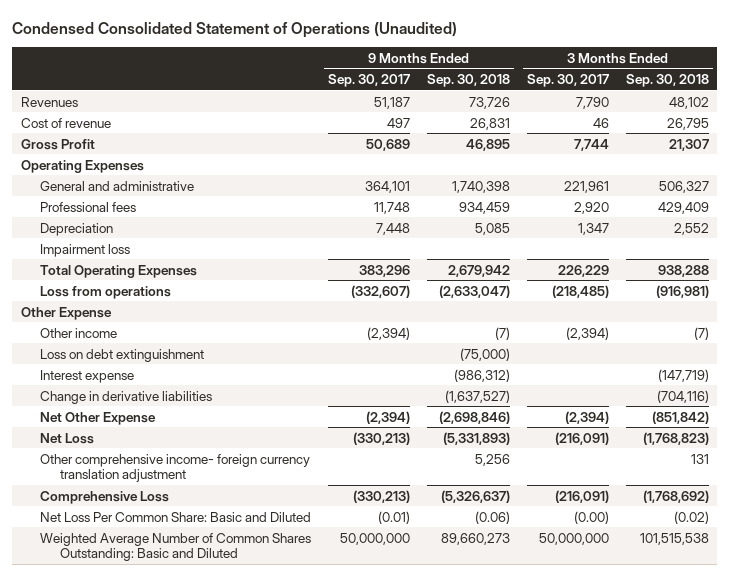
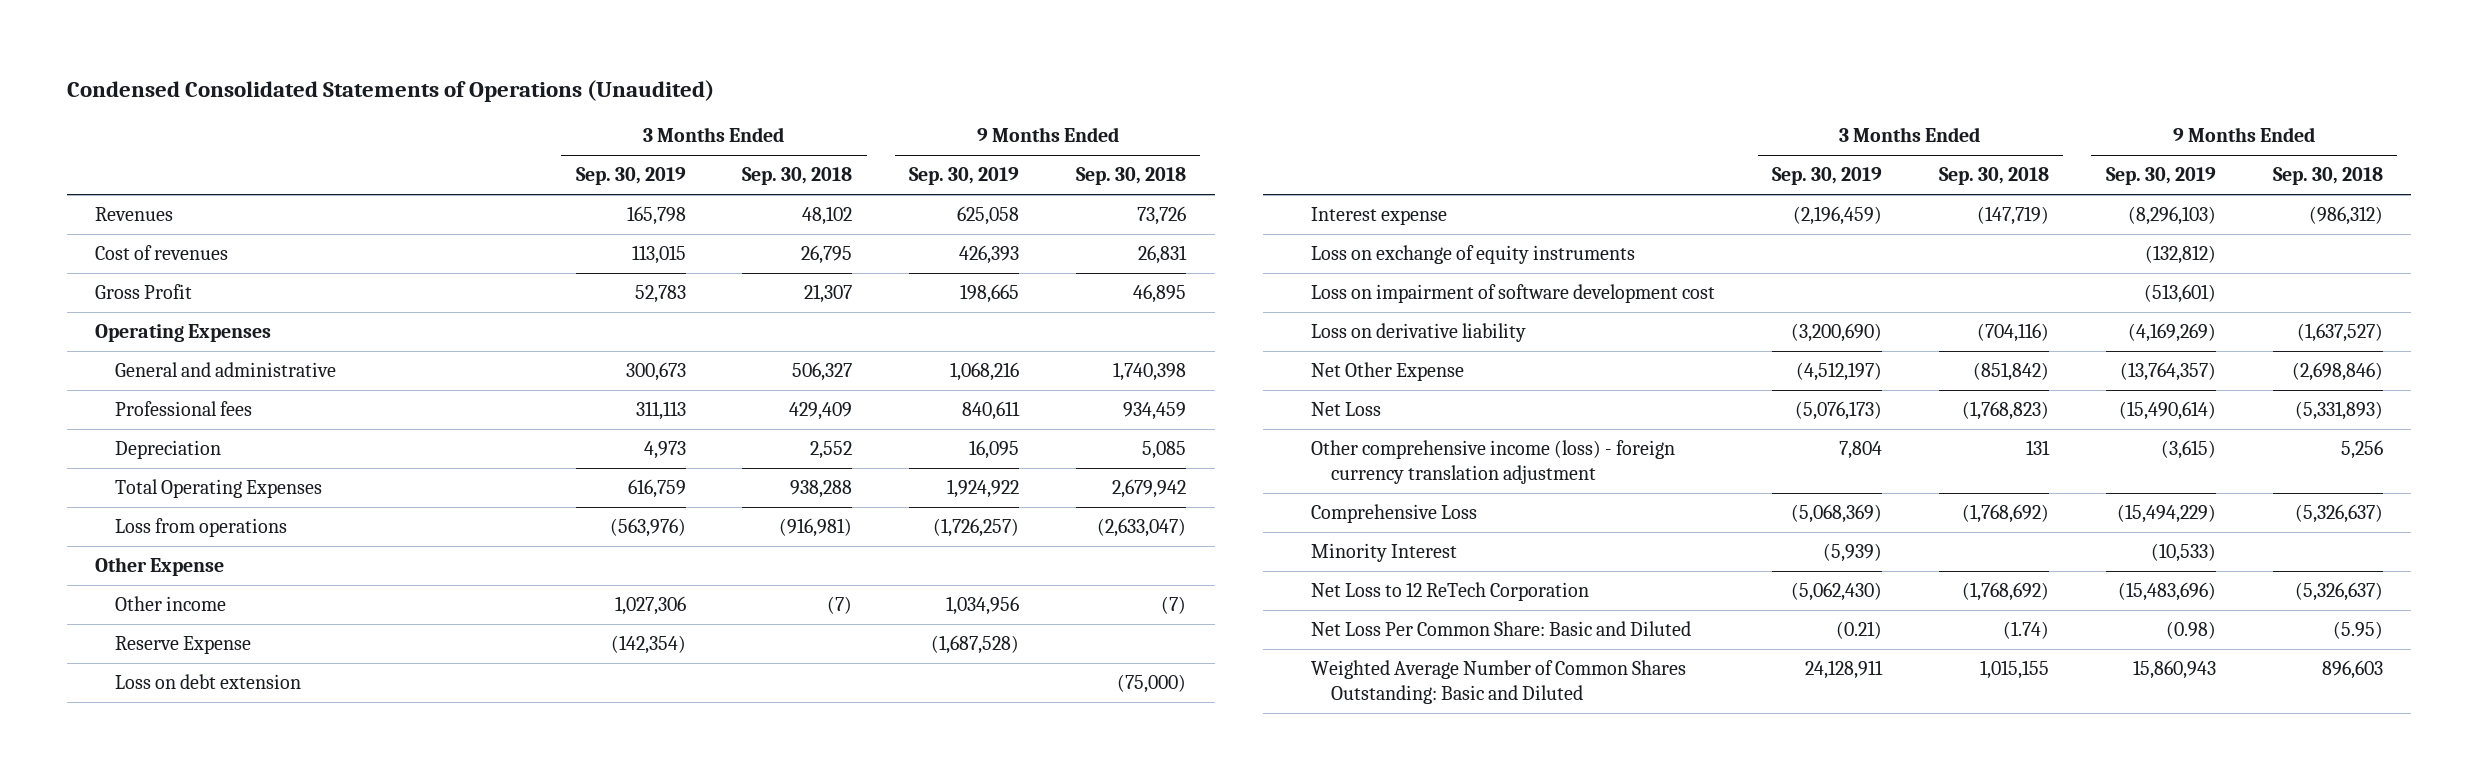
- Condensed Consolidated Statement of Operations (Unaudited)
+ Condensed Consolidated Statements of Operations (Unaudited)
- | 9 Months Ended Sep. 30, 2017 | 9 Months Ended Sep. 30, 2018 | 3 Months Ended Sep. 30, 2017 | 3 Months Ended Sep. 30, 2018
+ | 3 Months Ended Sep. 30, 2019 | 3 Months Ended Sep. 30, 2018 | 9 Months Ended Sep. 30, 2019 | 9 Months Ended Sep. 30, 2018
- Cost of revenue | 497 | 26,831 | 46 | 26,795
+ Cost of revenues | 113,015 | 26,795 | 426,393 | 26,831
- Impairment loss
- Loss on debt extinguishment | | (75,000) | |
+ Reserve Expense | (142,354) | | (1,687,528) |
+ Loss on debt extension | | | | (75,000)
- Change in derivative liabilities | | (1,637,527) | | (704,116)
+ Loss on exchange of equity instruments | | | (132,812) |
+ Loss on impairment of software development cost | | | (513,601) |
+ Loss on derivative liability | (3,200,690) | (704,116) | (4,169,269) | (1,637,527)
- Other comprehensive income- foreign currency translation adjustment | | 5,256 | | 131
+ Other comprehensive income (loss) - foreign currency translation adjustment | 7,804 | 131 | (3,615) | 5,256
- Net Loss Per Common Share: Basic and Diluted | (0.01) | (0.06) | (0.00) | (0.02)
- Weighted Average Number of Common Shares Outstanding: Basic and Diluted | 50,000,000 | 89,660,273 | 50,000,000 | 101,515,538
+ Minority Interest | (5,939) | | (10,533) |
+ Net Loss to 12 ReTech Corporation | (5,062,430) | (1,768,692) | (15,483,696) | (5,326,637)
+ Net Loss Per Common Share: Basic and Diluted | (0.21) | (1.74) | (0.98) | (5.95)
+ Weighted Average Number of Common Shares Outstanding: Basic and Diluted | 24,128,911 | 1,015,155 | 15,860,943 | 896,603

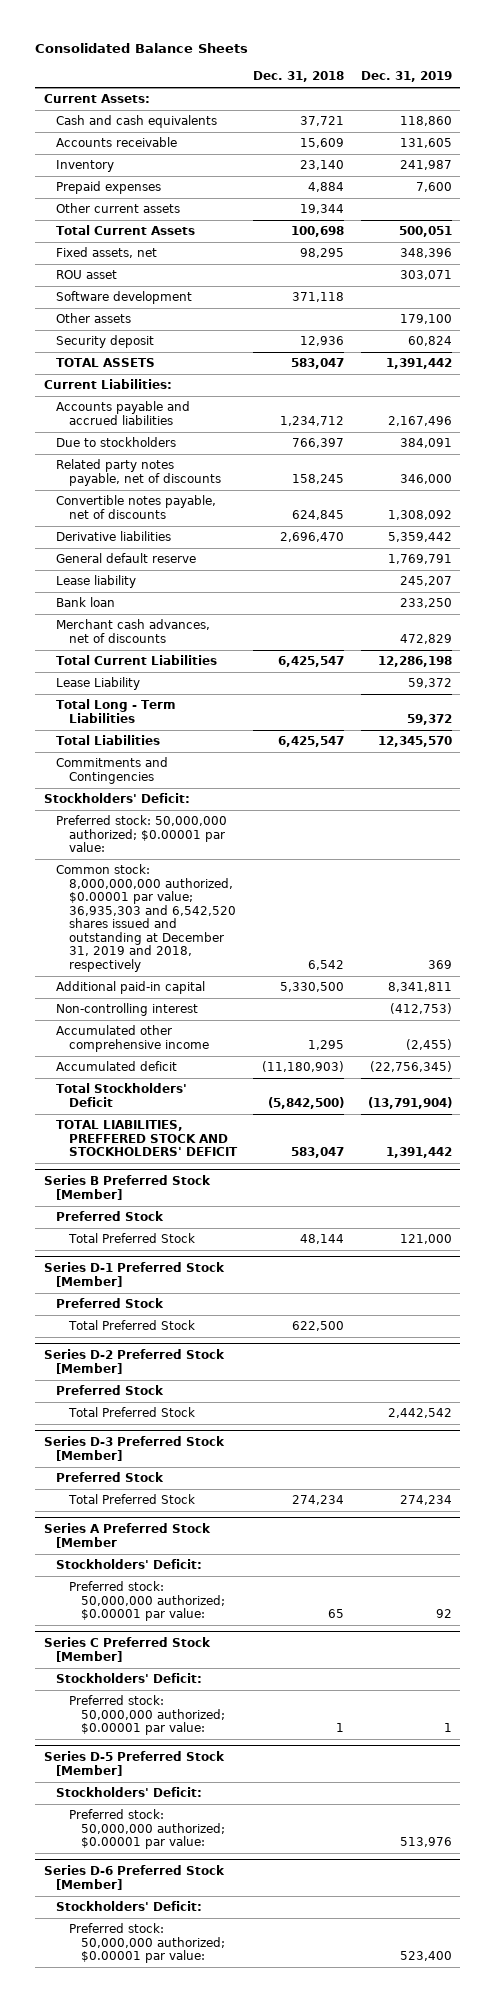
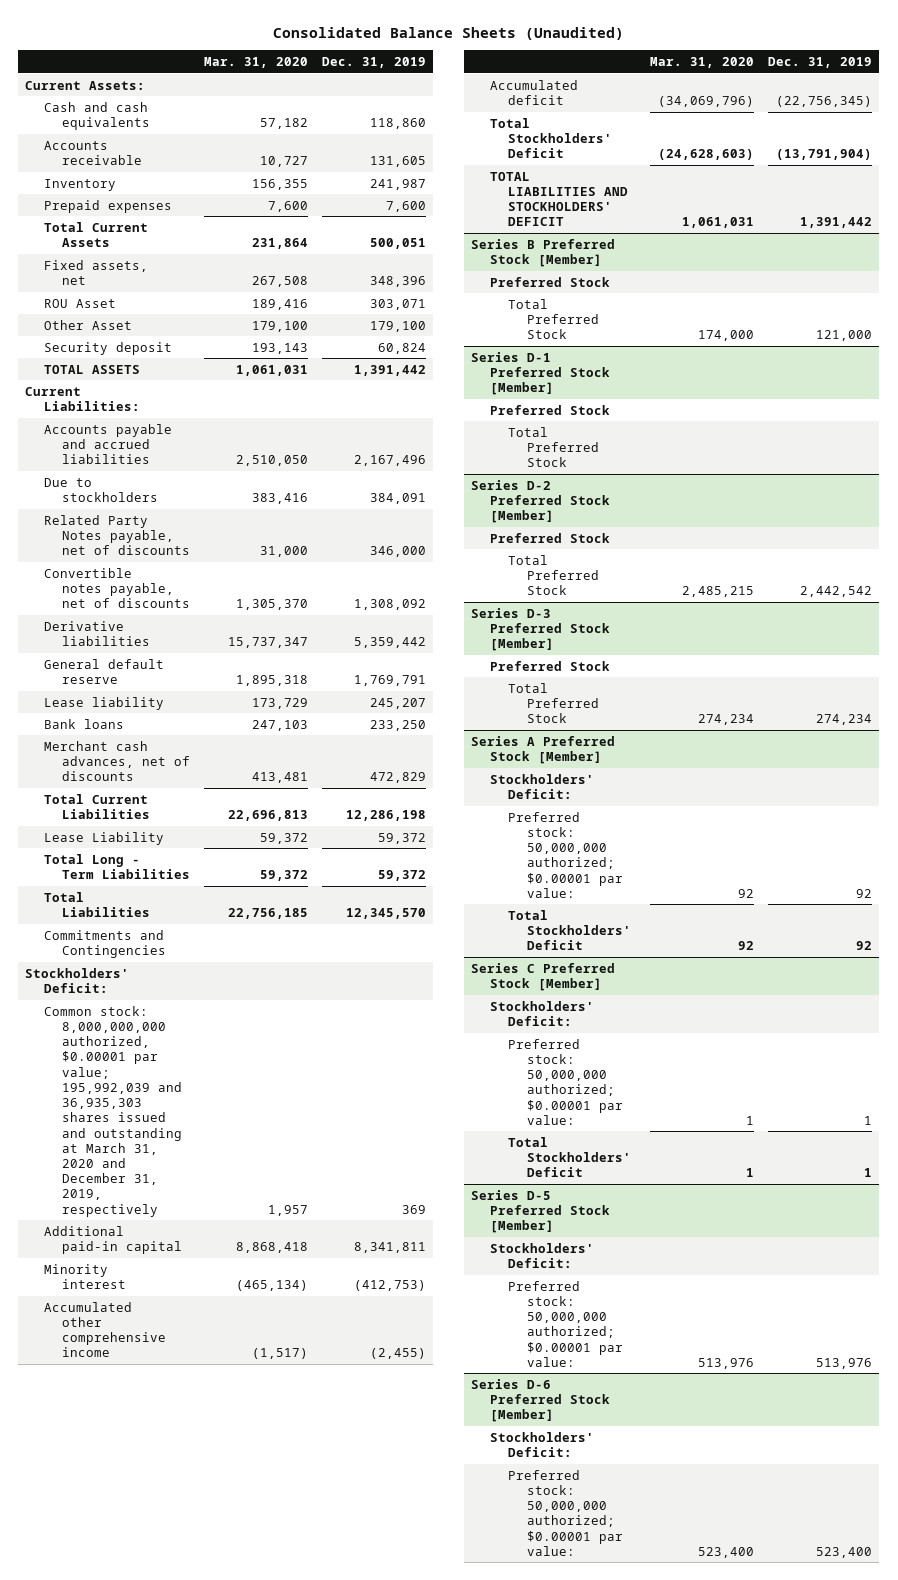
- Consolidated Balance Sheets
+ Consolidated Balance Sheets (Unaudited)
- | Dec. 31, 2018 | Dec. 31, 2019
+ | Mar. 31, 2020 | Dec. 31, 2019
- Other current assets | 19,344 |
- ROU asset | | 303,071
- Software development | 371,118 |
- Other assets | | 179,100
+ ROU Asset | 189,416 | 303,071
+ Other Asset | 179,100 | 179,100
- Related party notes payable, net of discounts | 158,245 | 346,000
+ Related Party Notes payable, net of discounts | 31,000 | 346,000
- Bank loan | | 233,250
+ Bank loans | 247,103 | 233,250
- Preferred stock: 50,000,000 authorized; $0.00001 par value:
- Common stock: 8,000,000,000 authorized, $0.00001 par value; 36,935,303 and 6,542,520 shares issued and outstanding at December 31, 2019 and 2018, respectively | 6,542 | 369
+ Common stock: 8,000,000,000 authorized, $0.00001 par value; 195,992,039 and 36,935,303 shares issued and outstanding at March 31, 2020 and December 31, 2019, respectively | 1,957 | 369
- Non-controlling interest | | (412,753)
+ Minority interest | (465,134) | (412,753)
- TOTAL LIABILITIES, PREFFERED STOCK AND STOCKHOLDERS' DEFICIT | 583,047 | 1,391,442
+ TOTAL LIABILITIES AND STOCKHOLDERS' DEFICIT | 1,061,031 | 1,391,442
- Series A Preferred Stock [Member
+ Series A Preferred Stock [Member]
+ Total Stockholders' Deficit | 92 | 92
@ Series C Preferred Stock [Member]
+ Total Stockholders' Deficit | 1 | 1

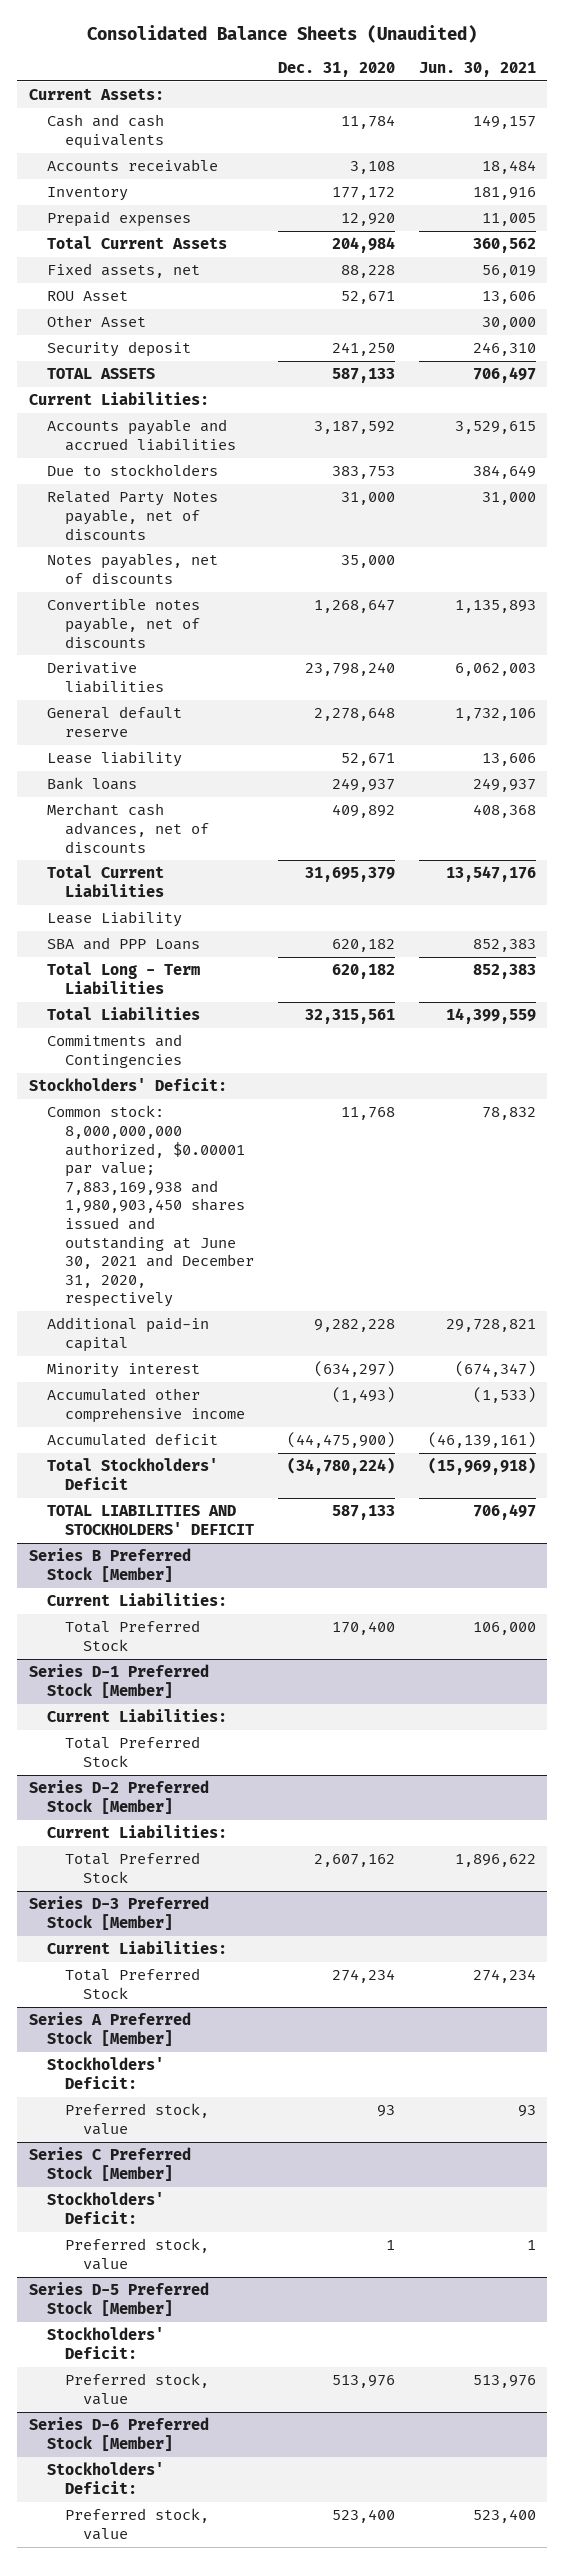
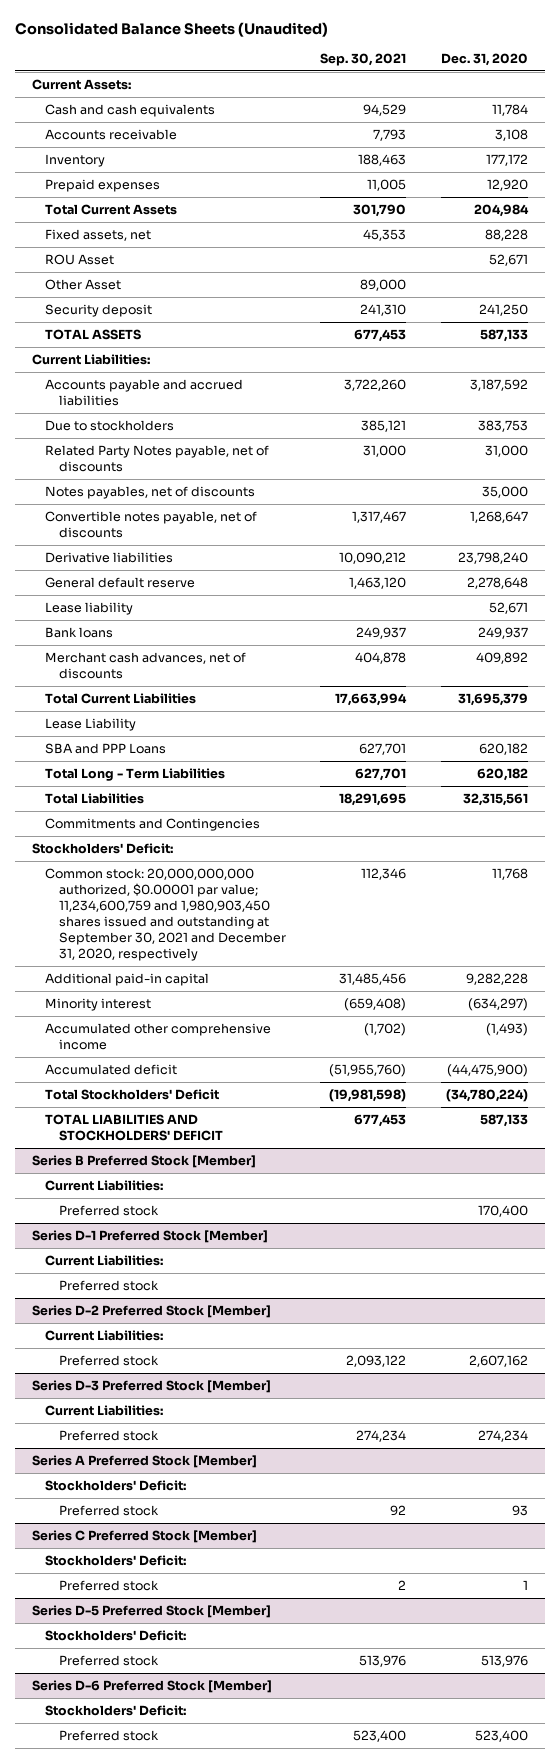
- | Dec. 31, 2020 | Jun. 30, 2021
+ | Sep. 30, 2021 | Dec. 31, 2020
- Common stock: 8,000,000,000 authorized, $0.00001 par value; 7,883,169,938 and 1,980,903,450 shares issued and outstanding at June 30, 2021 and December 31, 2020, respectively | 11,768 | 78,832
+ Common stock: 20,000,000,000 authorized, $0.00001 par value; 11,234,600,759 and 1,980,903,450 shares issued and outstanding at September 30, 2021 and December 31, 2020, respectively | 112,346 | 11,768
@ Series B Preferred Stock [Member]
- Total Preferred Stock | 170,400 | 106,000
+ Preferred stock | | 170,400
@ Series D-1 Preferred Stock [Member]
- Total Preferred Stock
+ Preferred stock
@ Series D-2 Preferred Stock [Member]
- Total Preferred Stock | 2,607,162 | 1,896,622
+ Preferred stock | 2,093,122 | 2,607,162
@ Series D-3 Preferred Stock [Member]
- Total Preferred Stock | 274,234 | 274,234
+ Preferred stock | 274,234 | 274,234
@ Series A Preferred Stock [Member]
- Preferred stock, value | 93 | 93
+ Preferred stock | 92 | 93
@ Series C Preferred Stock [Member]
- Preferred stock, value | 1 | 1
+ Preferred stock | 2 | 1
@ Series D-5 Preferred Stock [Member]
- Preferred stock, value | 513,976 | 513,976
+ Preferred stock | 513,976 | 513,976
@ Series D-6 Preferred Stock [Member]
- Preferred stock, value | 523,400 | 523,400
+ Preferred stock | 523,400 | 523,400

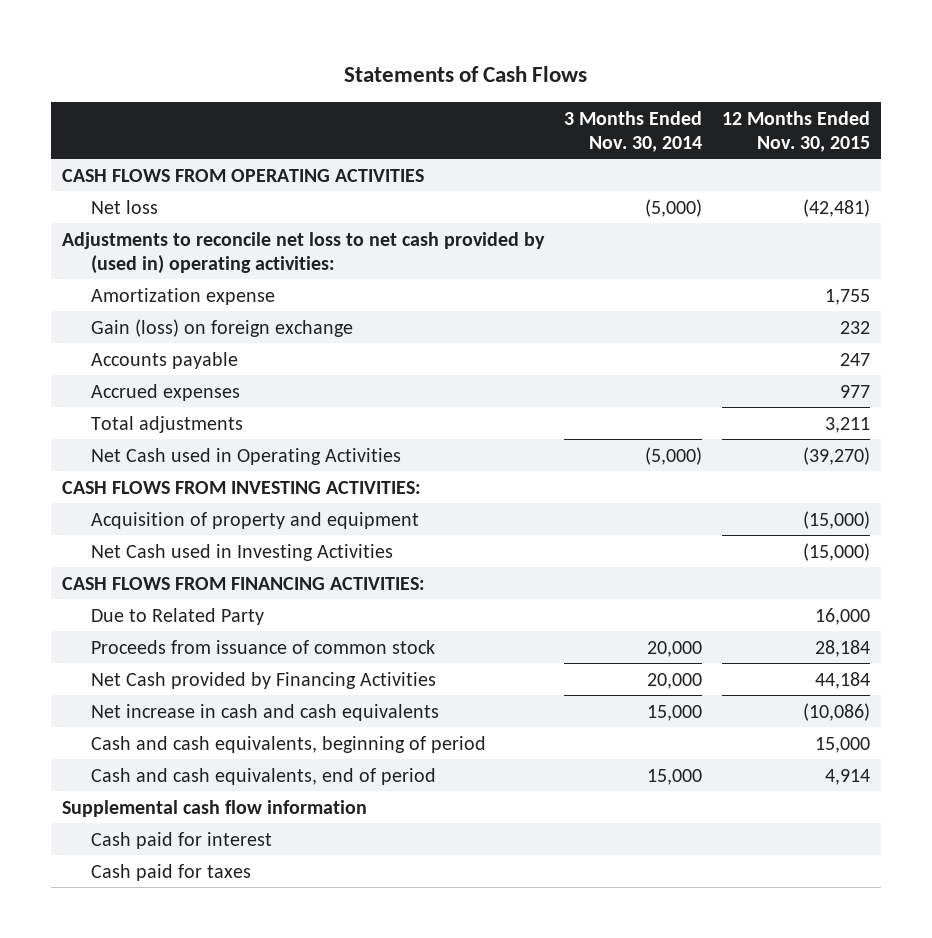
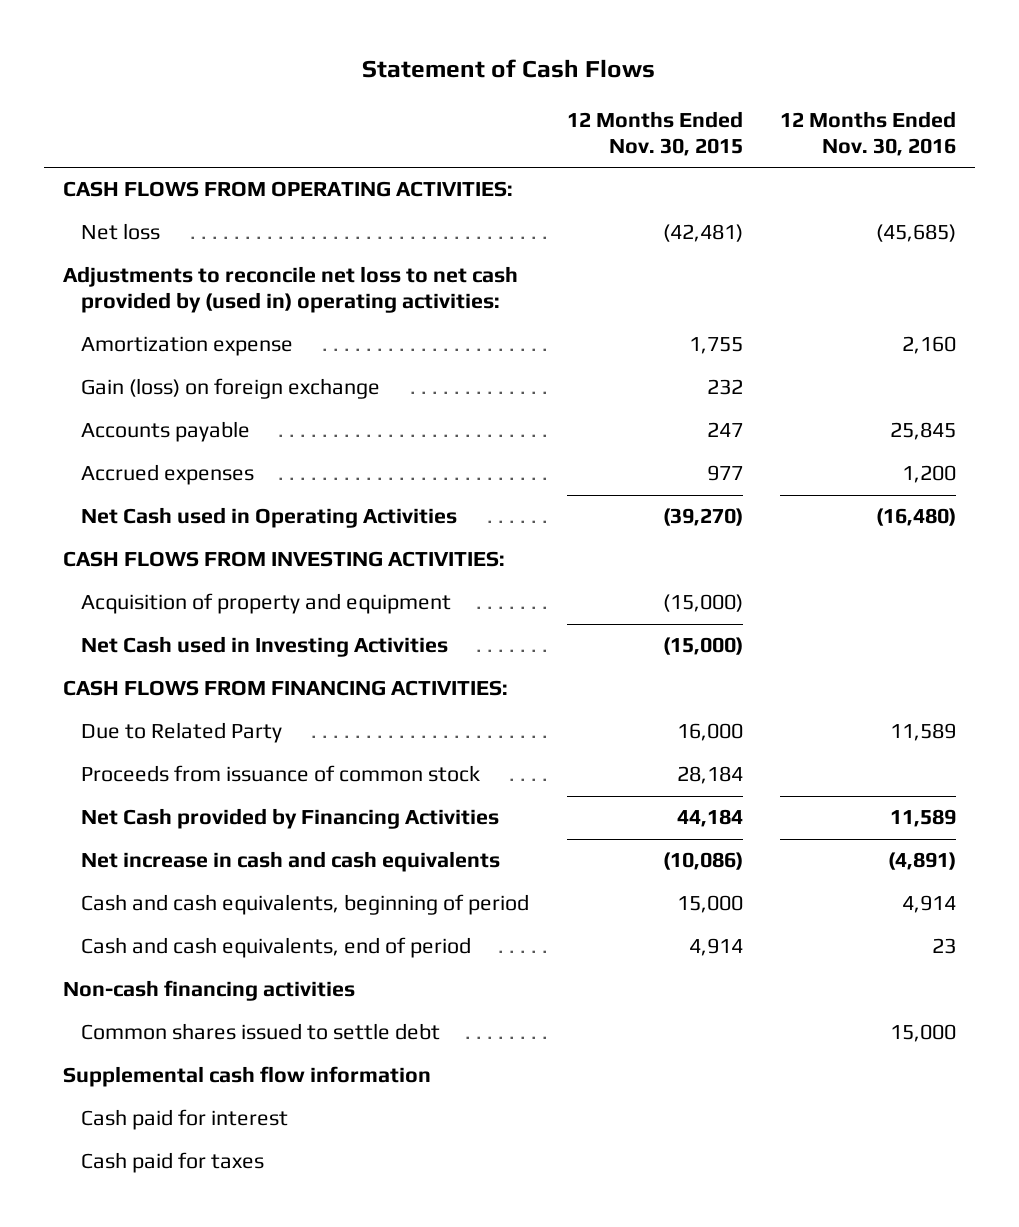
- Statements of Cash Flows
+ Statement of Cash Flows
- | 3 Months Ended Nov. 30, 2014 | 12 Months Ended Nov. 30, 2015
+ | 12 Months Ended Nov. 30, 2015 | 12 Months Ended Nov. 30, 2016
- CASH FLOWS FROM OPERATING ACTIVITIES
+ CASH FLOWS FROM OPERATING ACTIVITIES:
- Total adjustments | | 3,211
+ Non-cash financing activities
+ Common shares issued to settle debt | | 15,000

